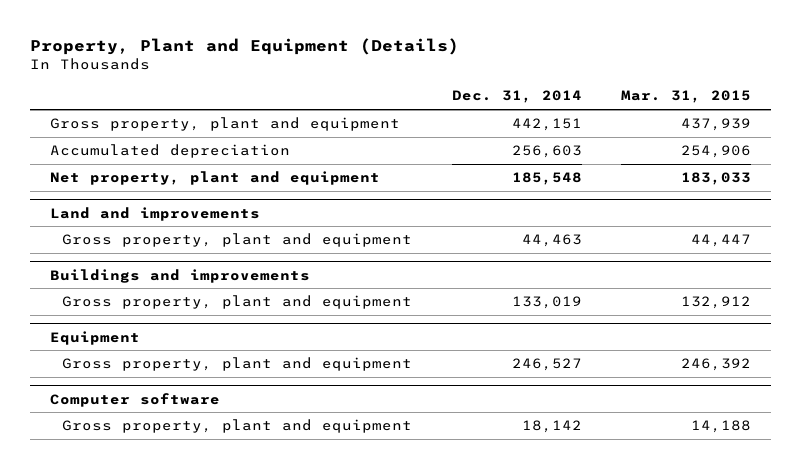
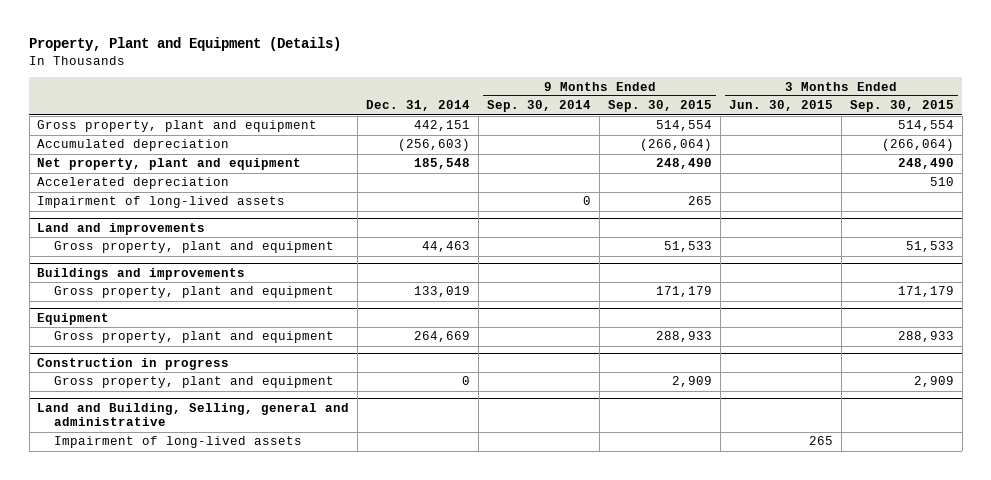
- | Dec. 31, 2014 | Mar. 31, 2015
+ | Dec. 31, 2014 | 9 Months Ended Sep. 30, 2014 | 9 Months Ended Sep. 30, 2015 | 3 Months Ended Jun. 30, 2015 | 3 Months Ended Sep. 30, 2015
- Accumulated depreciation | 256,603 | 254,906
+ Accumulated depreciation | (256,603) | | (266,064) | | (266,064)
+ Accelerated depreciation | | | | | 510
+ Impairment of long-lived assets | | 0 | 265 | |
@ Equipment
- Gross property, plant and equipment | 246,527 | 246,392
- Computer software
- Gross property, plant and equipment | 18,142 | 14,188
@ Equipment
+ Gross property, plant and equipment | 264,669 | | 288,933 | | 288,933
+ Construction in progress
+ Gross property, plant and equipment | 0 | | 2,909 | | 2,909
+ Land and Building, Selling, general and administrative
+ Impairment of long-lived assets | | | | 265 |

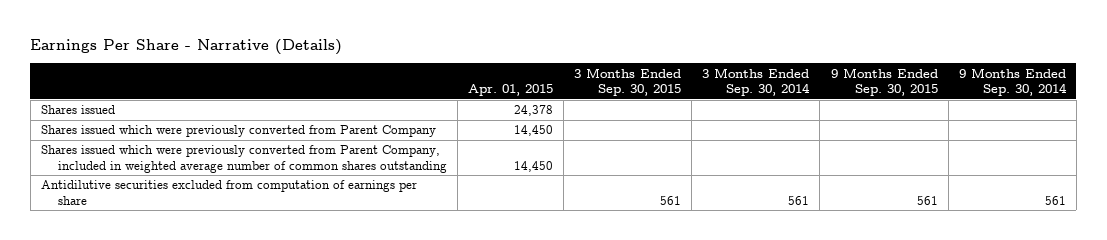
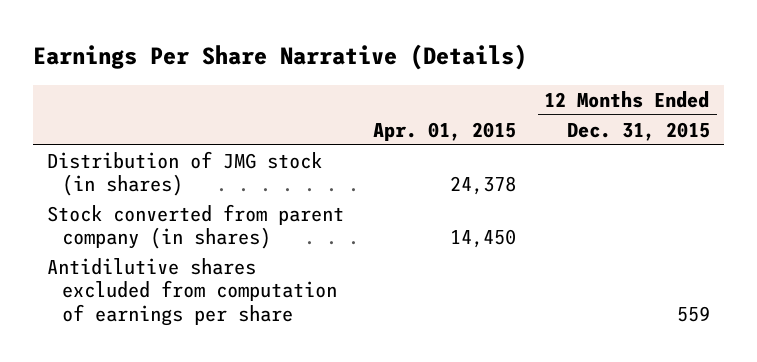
- Earnings Per Share - Narrative (Details)
+ Earnings Per Share Narrative (Details)
- | Apr. 01, 2015 | 3 Months Ended Sep. 30, 2015 | 3 Months Ended Sep. 30, 2014 | 9 Months Ended Sep. 30, 2015 | 9 Months Ended Sep. 30, 2014
+ | Apr. 01, 2015 | 12 Months Ended Dec. 31, 2015
- Shares issued | 24,378 | | | |
- Shares issued which were previously converted from Parent Company | 14,450 | | | |
- Shares issued which were previously converted from Parent Company, included in weighted average number of common shares outstanding | 14,450 | | | |
- Antidilutive securities excluded from computation of earnings per share | | 561 | 561 | 561 | 561
+ Distribution of JMG stock (in shares) | 24,378 |
+ Stock converted from parent company (in shares) | 14,450 |
+ Antidilutive shares excluded from computation of earnings per share | | 559

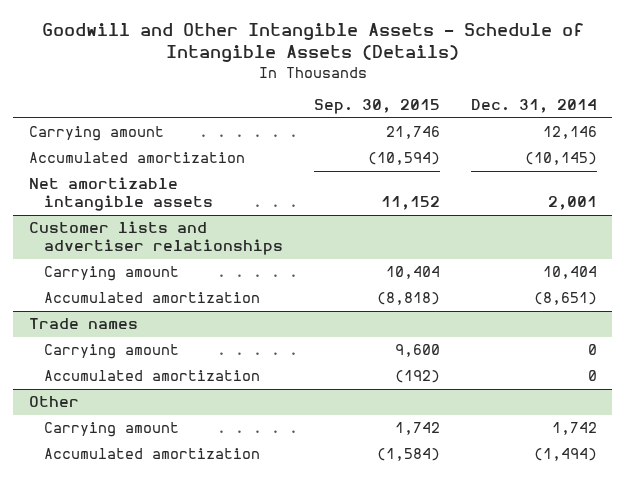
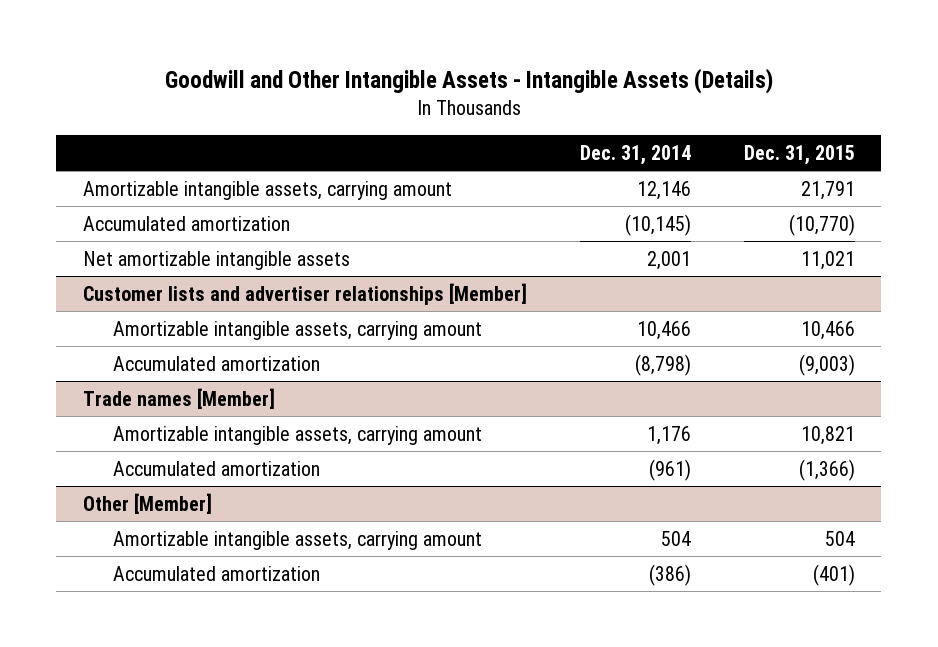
- Goodwill and Other Intangible Assets - Schedule of Intangible Assets (Details)
+ Goodwill and Other Intangible Assets - Intangible Assets (Details)
- | Sep. 30, 2015 | Dec. 31, 2014
+ | Dec. 31, 2014 | Dec. 31, 2015
- Carrying amount | 21,746 | 12,146
+ Amortizable intangible assets, carrying amount | 12,146 | 21,791
- Customer lists and advertiser relationships
- Carrying amount | 10,404 | 10,404
- Accumulated amortization | (8,818) | (8,651)
- Trade names
- Carrying amount | 9,600 | 0
- Accumulated amortization | (192) | 0
- Other
- Carrying amount | 1,742 | 1,742
- Accumulated amortization | (1,584) | (1,494)
+ Customer lists and advertiser relationships [Member]
+ Amortizable intangible assets, carrying amount | 10,466 | 10,466
+ Accumulated amortization | (8,798) | (9,003)
+ Trade names [Member]
+ Amortizable intangible assets, carrying amount | 1,176 | 10,821
+ Accumulated amortization | (961) | (1,366)
+ Other [Member]
+ Amortizable intangible assets, carrying amount | 504 | 504
+ Accumulated amortization | (386) | (401)

